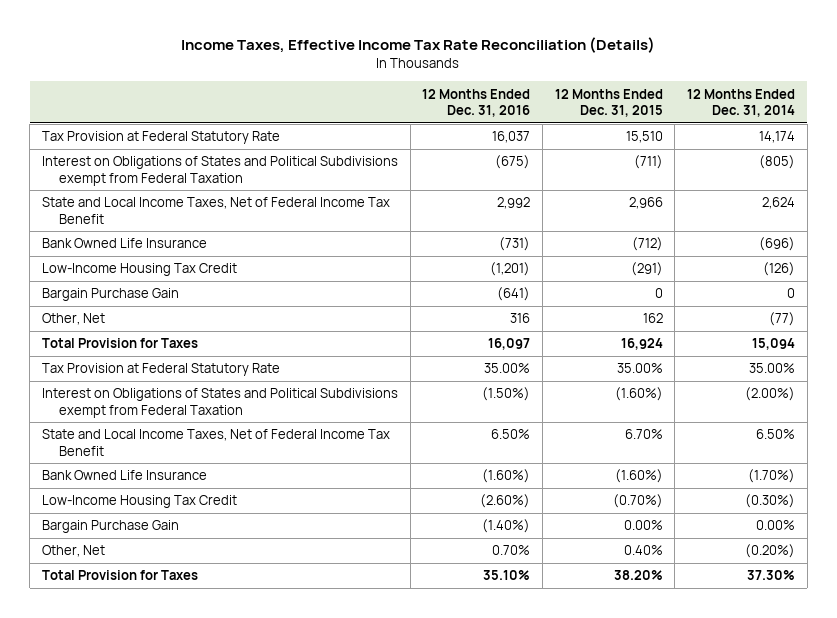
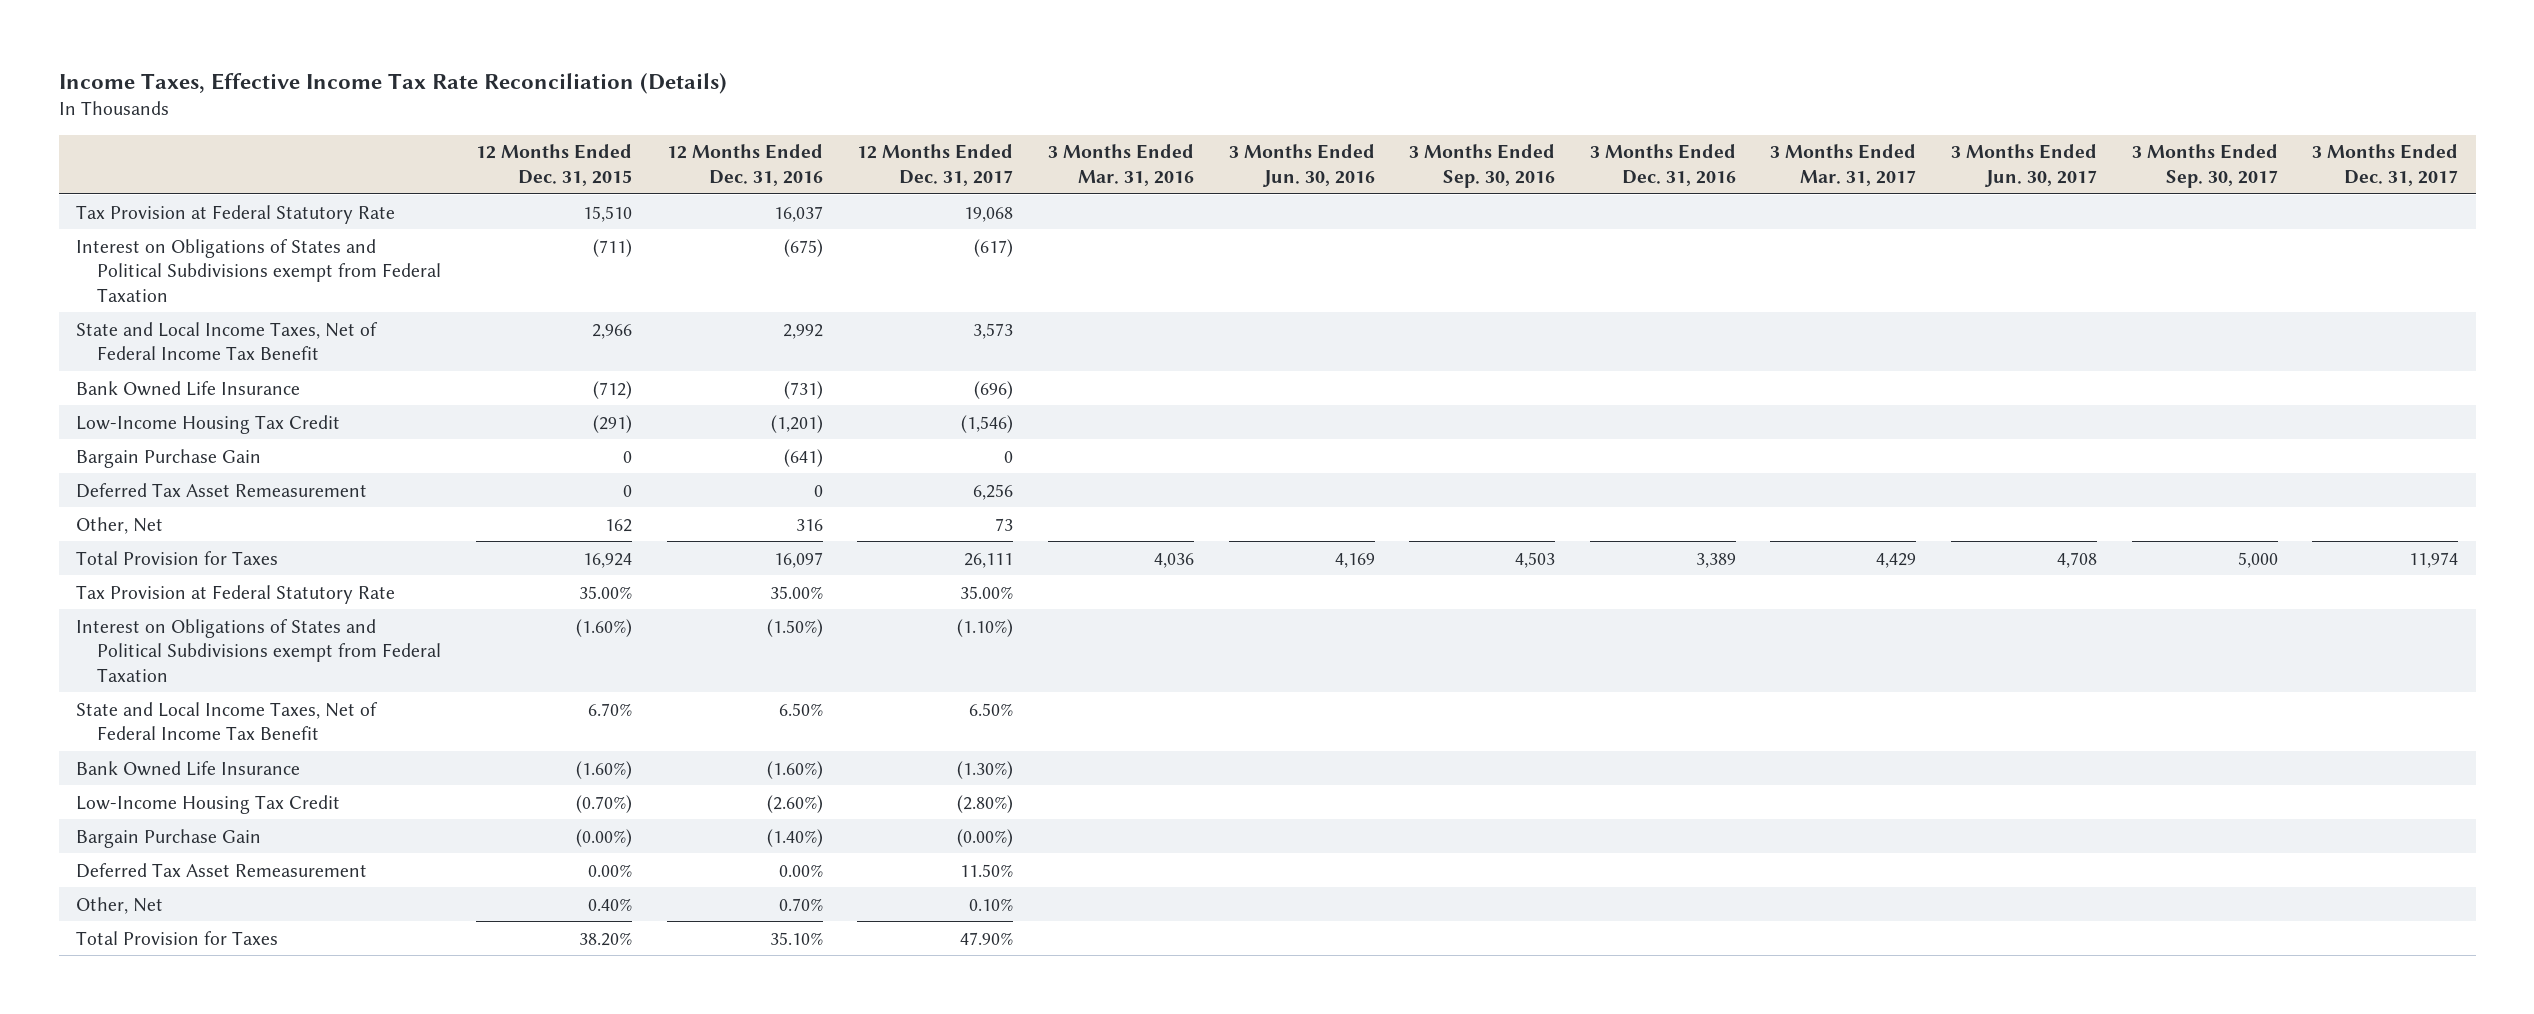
- | 12 Months Ended Dec. 31, 2016 | 12 Months Ended Dec. 31, 2015 | 12 Months Ended Dec. 31, 2014
+ | 12 Months Ended Dec. 31, 2015 | 12 Months Ended Dec. 31, 2016 | 12 Months Ended Dec. 31, 2017 | 3 Months Ended Mar. 31, 2016 | 3 Months Ended Jun. 30, 2016 | 3 Months Ended Sep. 30, 2016 | 3 Months Ended Dec. 31, 2016 | 3 Months Ended Mar. 31, 2017 | 3 Months Ended Jun. 30, 2017 | 3 Months Ended Sep. 30, 2017 | 3 Months Ended Dec. 31, 2017
+ Deferred Tax Asset Remeasurement | 0 | 0 | 6,256 | | | | | | | |
- Bargain Purchase Gain | (1.40%) | 0.00% | 0.00%
+ Bargain Purchase Gain | (0.00%) | (1.40%) | (0.00%) | | | | | | | |
+ Deferred Tax Asset Remeasurement | 0.00% | 0.00% | 11.50% | | | | | | | |

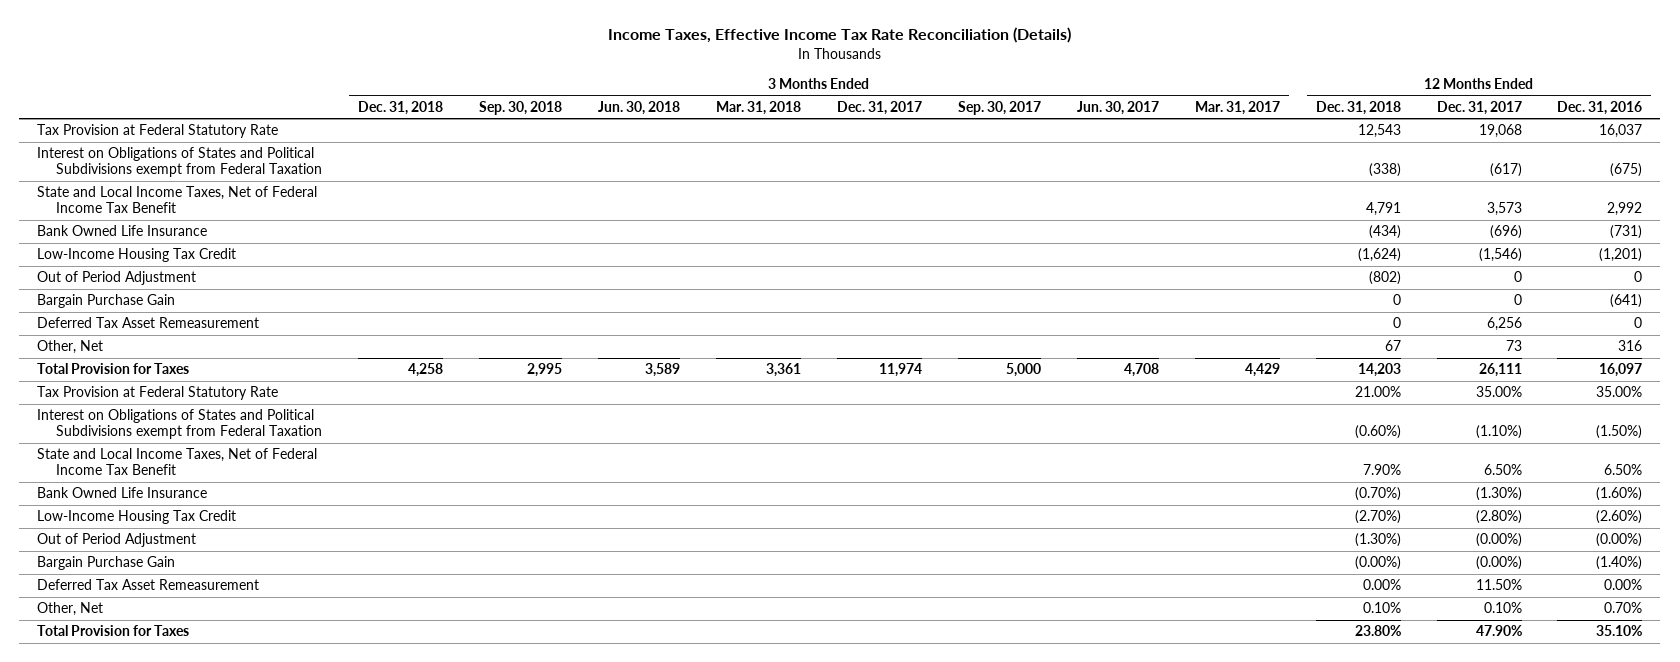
- | 12 Months Ended Dec. 31, 2015 | 12 Months Ended Dec. 31, 2016 | 12 Months Ended Dec. 31, 2017 | 3 Months Ended Mar. 31, 2016 | 3 Months Ended Jun. 30, 2016 | 3 Months Ended Sep. 30, 2016 | 3 Months Ended Dec. 31, 2016 | 3 Months Ended Mar. 31, 2017 | 3 Months Ended Jun. 30, 2017 | 3 Months Ended Sep. 30, 2017 | 3 Months Ended Dec. 31, 2017
+ | 3 Months Ended Dec. 31, 2018 | 3 Months Ended Sep. 30, 2018 | 3 Months Ended Jun. 30, 2018 | 3 Months Ended Mar. 31, 2018 | 3 Months Ended Dec. 31, 2017 | 3 Months Ended Sep. 30, 2017 | 3 Months Ended Jun. 30, 2017 | 3 Months Ended Mar. 31, 2017 | 12 Months Ended Dec. 31, 2018 | 12 Months Ended Dec. 31, 2017 | 12 Months Ended Dec. 31, 2016
+ Out of Period Adjustment | | | | | | | | | (802) | 0 | 0
+ Out of Period Adjustment | | | | | | | | | (1.30%) | (0.00%) | (0.00%)

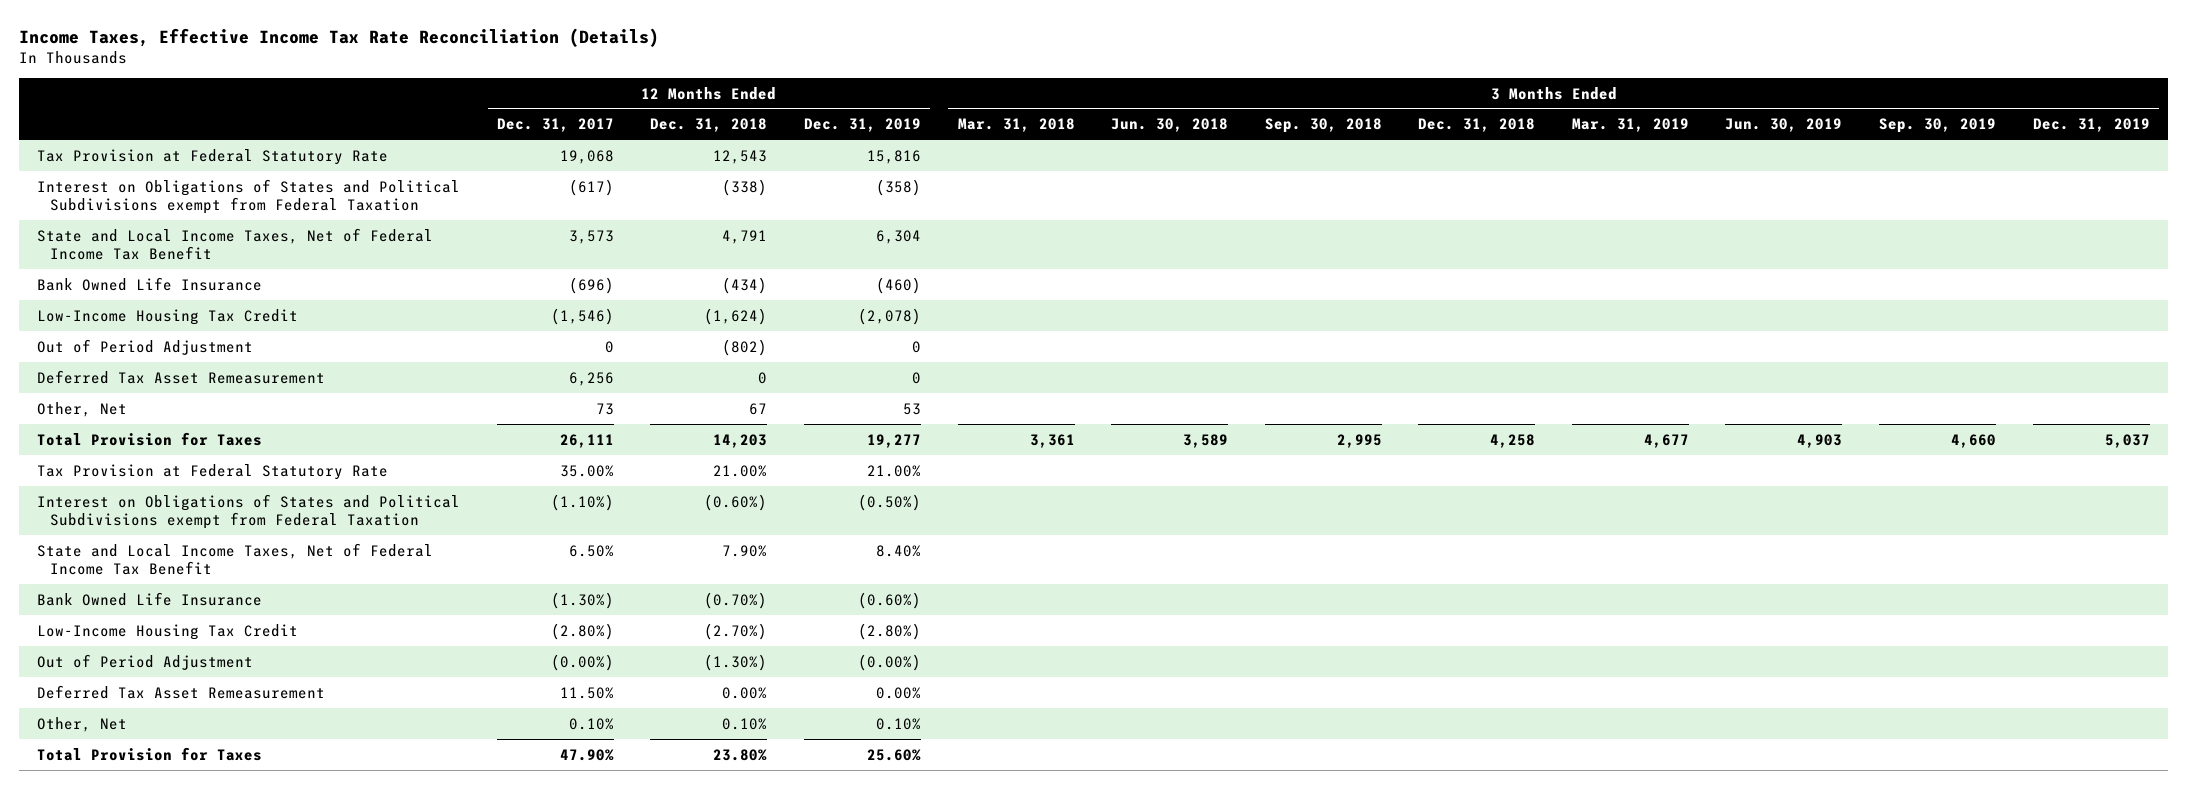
- | 3 Months Ended Dec. 31, 2018 | 3 Months Ended Sep. 30, 2018 | 3 Months Ended Jun. 30, 2018 | 3 Months Ended Mar. 31, 2018 | 3 Months Ended Dec. 31, 2017 | 3 Months Ended Sep. 30, 2017 | 3 Months Ended Jun. 30, 2017 | 3 Months Ended Mar. 31, 2017 | 12 Months Ended Dec. 31, 2018 | 12 Months Ended Dec. 31, 2017 | 12 Months Ended Dec. 31, 2016
+ | 12 Months Ended Dec. 31, 2017 | 12 Months Ended Dec. 31, 2018 | 12 Months Ended Dec. 31, 2019 | 3 Months Ended Mar. 31, 2018 | 3 Months Ended Jun. 30, 2018 | 3 Months Ended Sep. 30, 2018 | 3 Months Ended Dec. 31, 2018 | 3 Months Ended Mar. 31, 2019 | 3 Months Ended Jun. 30, 2019 | 3 Months Ended Sep. 30, 2019 | 3 Months Ended Dec. 31, 2019
- Bargain Purchase Gain | | | | | | | | | 0 | 0 | (641)
- Bargain Purchase Gain | | | | | | | | | (0.00%) | (0.00%) | (1.40%)

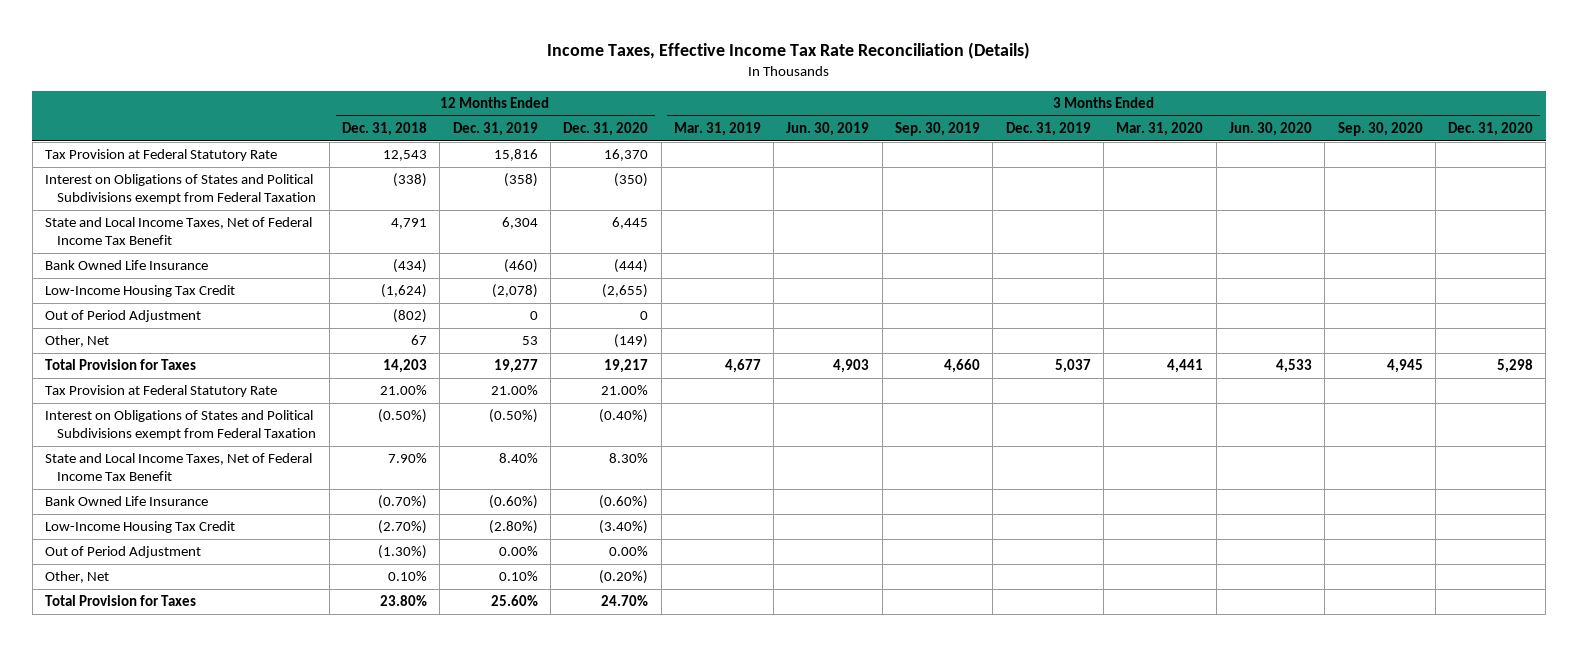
- | 12 Months Ended Dec. 31, 2017 | 12 Months Ended Dec. 31, 2018 | 12 Months Ended Dec. 31, 2019 | 3 Months Ended Mar. 31, 2018 | 3 Months Ended Jun. 30, 2018 | 3 Months Ended Sep. 30, 2018 | 3 Months Ended Dec. 31, 2018 | 3 Months Ended Mar. 31, 2019 | 3 Months Ended Jun. 30, 2019 | 3 Months Ended Sep. 30, 2019 | 3 Months Ended Dec. 31, 2019
+ | 12 Months Ended Dec. 31, 2018 | 12 Months Ended Dec. 31, 2019 | 12 Months Ended Dec. 31, 2020 | 3 Months Ended Mar. 31, 2019 | 3 Months Ended Jun. 30, 2019 | 3 Months Ended Sep. 30, 2019 | 3 Months Ended Dec. 31, 2019 | 3 Months Ended Mar. 31, 2020 | 3 Months Ended Jun. 30, 2020 | 3 Months Ended Sep. 30, 2020 | 3 Months Ended Dec. 31, 2020
- Deferred Tax Asset Remeasurement | 6,256 | 0 | 0 | | | | | | | |
- Interest on Obligations of States and Political Subdivisions exempt from Federal Taxation | (1.10%) | (0.60%) | (0.50%) | | | | | | | |
+ Interest on Obligations of States and Political Subdivisions exempt from Federal Taxation | (0.50%) | (0.50%) | (0.40%) | | | | | | | |
- Out of Period Adjustment | (0.00%) | (1.30%) | (0.00%) | | | | | | | |
- Deferred Tax Asset Remeasurement | 11.50% | 0.00% | 0.00% | | | | | | | |
+ Out of Period Adjustment | (1.30%) | 0.00% | 0.00% | | | | | | | |

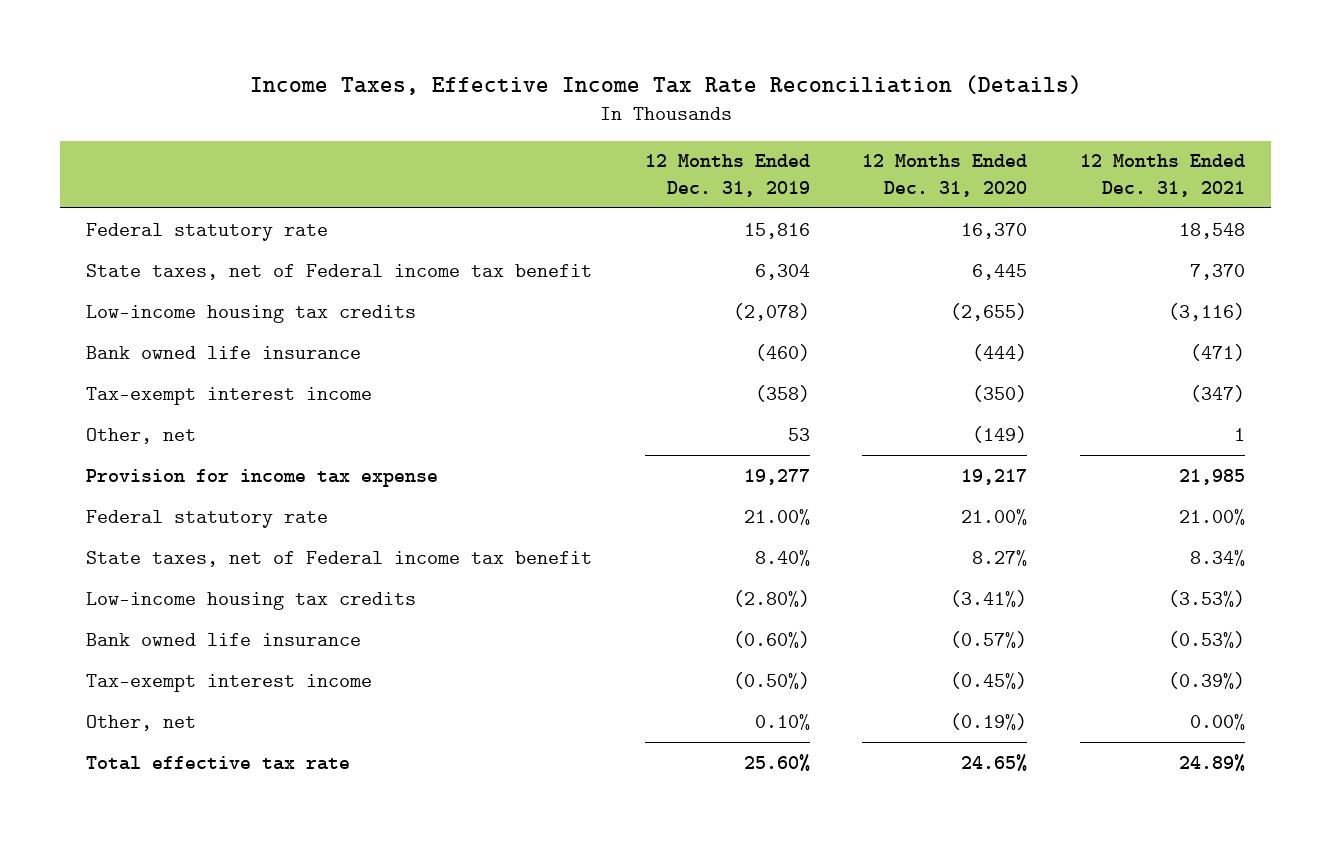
- | 12 Months Ended Dec. 31, 2018 | 12 Months Ended Dec. 31, 2019 | 12 Months Ended Dec. 31, 2020 | 3 Months Ended Mar. 31, 2019 | 3 Months Ended Jun. 30, 2019 | 3 Months Ended Sep. 30, 2019 | 3 Months Ended Dec. 31, 2019 | 3 Months Ended Mar. 31, 2020 | 3 Months Ended Jun. 30, 2020 | 3 Months Ended Sep. 30, 2020 | 3 Months Ended Dec. 31, 2020
+ | 12 Months Ended Dec. 31, 2019 | 12 Months Ended Dec. 31, 2020 | 12 Months Ended Dec. 31, 2021
- Tax Provision at Federal Statutory Rate | 12,543 | 15,816 | 16,370 | | | | | | | |
- Interest on Obligations of States and Political Subdivisions exempt from Federal Taxation | (338) | (358) | (350) | | | | | | | |
- State and Local Income Taxes, Net of Federal Income Tax Benefit | 4,791 | 6,304 | 6,445 | | | | | | | |
- Bank Owned Life Insurance | (434) | (460) | (444) | | | | | | | |
- Low-Income Housing Tax Credit | (1,624) | (2,078) | (2,655) | | | | | | | |
- Out of Period Adjustment | (802) | 0 | 0 | | | | | | | |
- Other, Net | 67 | 53 | (149) | | | | | | | |
- Total Provision for Taxes | 14,203 | 19,277 | 19,217 | 4,677 | 4,903 | 4,660 | 5,037 | 4,441 | 4,533 | 4,945 | 5,298
- Tax Provision at Federal Statutory Rate | 21.00% | 21.00% | 21.00% | | | | | | | |
- Interest on Obligations of States and Political Subdivisions exempt from Federal Taxation | (0.50%) | (0.50%) | (0.40%) | | | | | | | |
- State and Local Income Taxes, Net of Federal Income Tax Benefit | 7.90% | 8.40% | 8.30% | | | | | | | |
- Bank Owned Life Insurance | (0.70%) | (0.60%) | (0.60%) | | | | | | | |
- Low-Income Housing Tax Credit | (2.70%) | (2.80%) | (3.40%) | | | | | | | |
- Out of Period Adjustment | (1.30%) | 0.00% | 0.00% | | | | | | | |
- Other, Net | 0.10% | 0.10% | (0.20%) | | | | | | | |
- Total Provision for Taxes | 23.80% | 25.60% | 24.70% | | | | | | | |
+ Federal statutory rate | 15,816 | 16,370 | 18,548
+ State taxes, net of Federal income tax benefit | 6,304 | 6,445 | 7,370
+ Low-income housing tax credits | (2,078) | (2,655) | (3,116)
+ Bank owned life insurance | (460) | (444) | (471)
+ Tax-exempt interest income | (358) | (350) | (347)
+ Other, net | 53 | (149) | 1
+ Provision for income tax expense | 19,277 | 19,217 | 21,985
+ Federal statutory rate | 21.00% | 21.00% | 21.00%
+ State taxes, net of Federal income tax benefit | 8.40% | 8.27% | 8.34%
+ Low-income housing tax credits | (2.80%) | (3.41%) | (3.53%)
+ Bank owned life insurance | (0.60%) | (0.57%) | (0.53%)
+ Tax-exempt interest income | (0.50%) | (0.45%) | (0.39%)
+ Other, net | 0.10% | (0.19%) | 0.00%
+ Total effective tax rate | 25.60% | 24.65% | 24.89%

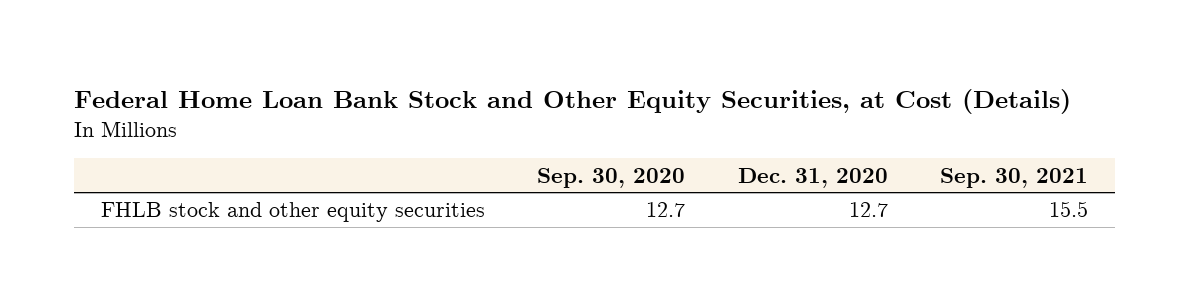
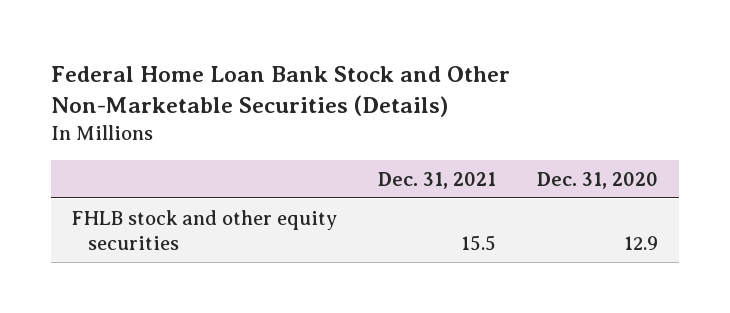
- Federal Home Loan Bank Stock and Other Equity Securities, at Cost (Details)
+ Federal Home Loan Bank Stock and Other Non-Marketable Securities (Details)
- | Sep. 30, 2020 | Dec. 31, 2020 | Sep. 30, 2021
+ | Dec. 31, 2021 | Dec. 31, 2020
- FHLB stock and other equity securities | 12.7 | 12.7 | 15.5
+ FHLB stock and other equity securities | 15.5 | 12.9

